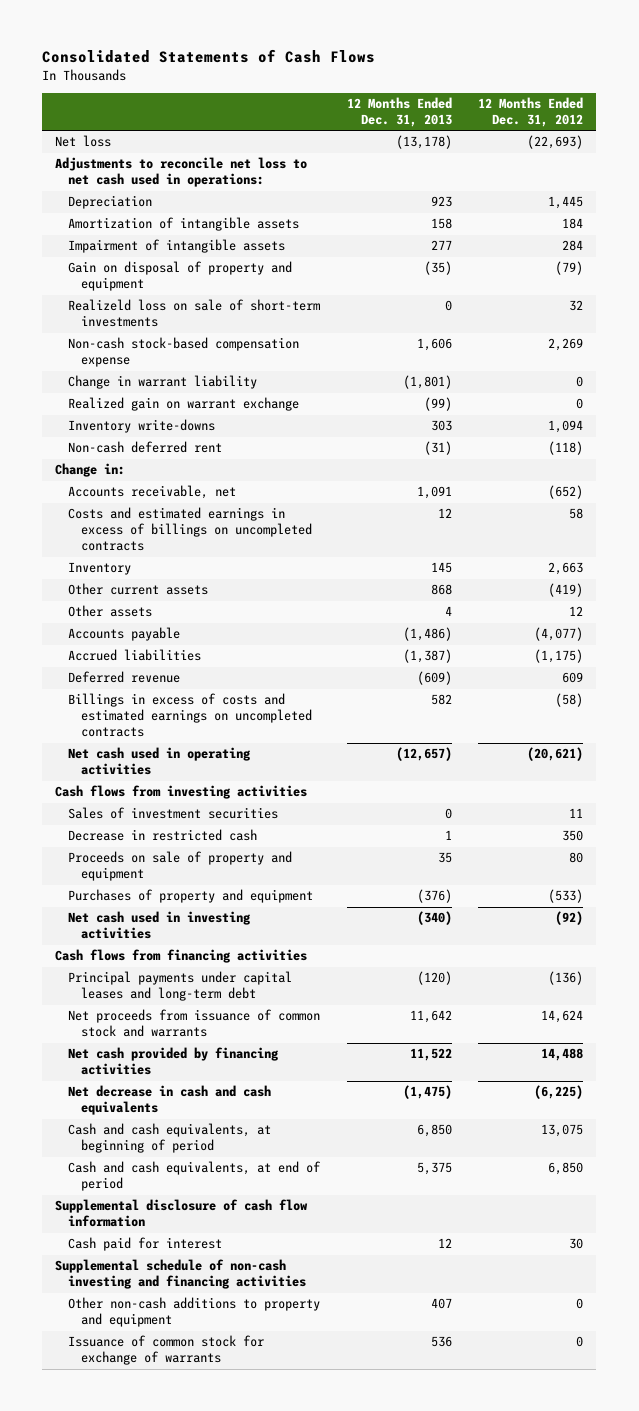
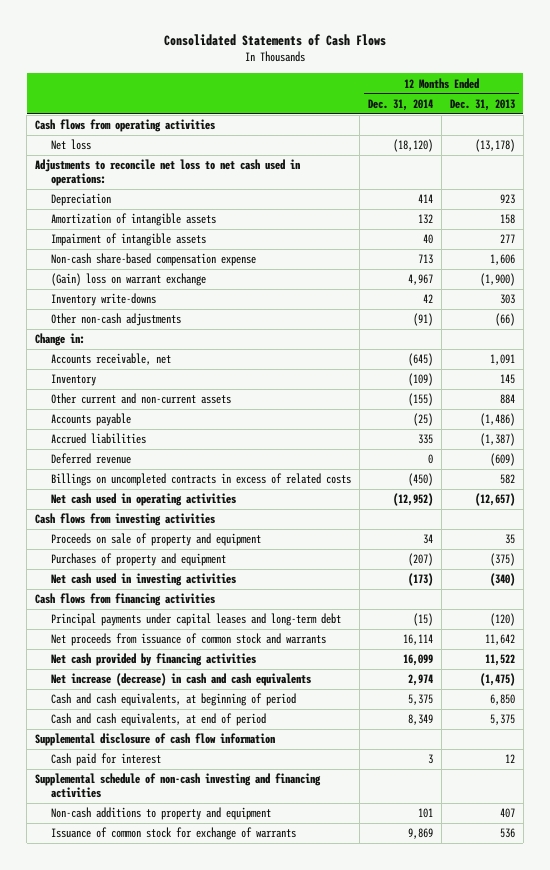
- | 12 Months Ended Dec. 31, 2013 | 12 Months Ended Dec. 31, 2012
+ | 12 Months Ended Dec. 31, 2014 | 12 Months Ended Dec. 31, 2013
+ Cash flows from operating activities
- Gain on disposal of property and equipment | (35) | (79)
- Realizeld loss on sale of short-term investments | 0 | 32
- Non-cash stock-based compensation expense | 1,606 | 2,269
- Change in warrant liability | (1,801) | 0
- Realized gain on warrant exchange | (99) | 0
+ Non-cash share-based compensation expense | 713 | 1,606
+ (Gain) loss on warrant exchange | 4,967 | (1,900)
- Non-cash deferred rent | (31) | (118)
+ Other non-cash adjustments | (91) | (66)
- Costs and estimated earnings in excess of billings on uncompleted contracts | 12 | 58
- Other current assets | 868 | (419)
- Other assets | 4 | 12
+ Other current and non-current assets | (155) | 884
- Billings in excess of costs and estimated earnings on uncompleted contracts | 582 | (58)
+ Billings on uncompleted contracts in excess of related costs | (450) | 582
- Sales of investment securities | 0 | 11
- Decrease in restricted cash | 1 | 350
- Purchases of property and equipment | (376) | (533)
+ Purchases of property and equipment | (207) | (375)
- Net decrease in cash and cash equivalents | (1,475) | (6,225)
+ Net increase (decrease) in cash and cash equivalents | 2,974 | (1,475)
- Other non-cash additions to property and equipment | 407 | 0
+ Non-cash additions to property and equipment | 101 | 407

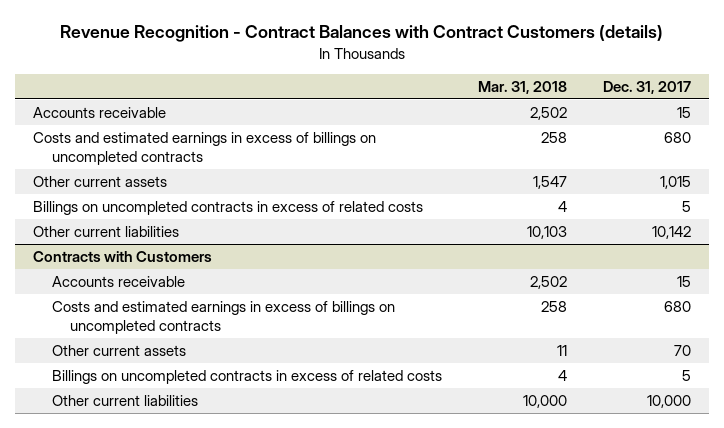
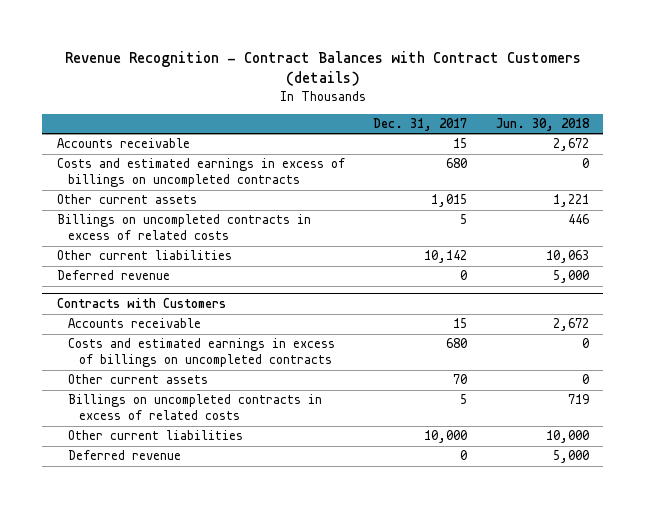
- | Mar. 31, 2018 | Dec. 31, 2017
+ | Dec. 31, 2017 | Jun. 30, 2018
+ Deferred revenue | 0 | 5,000
@ Contracts with Customers
+ Deferred revenue | 0 | 5,000

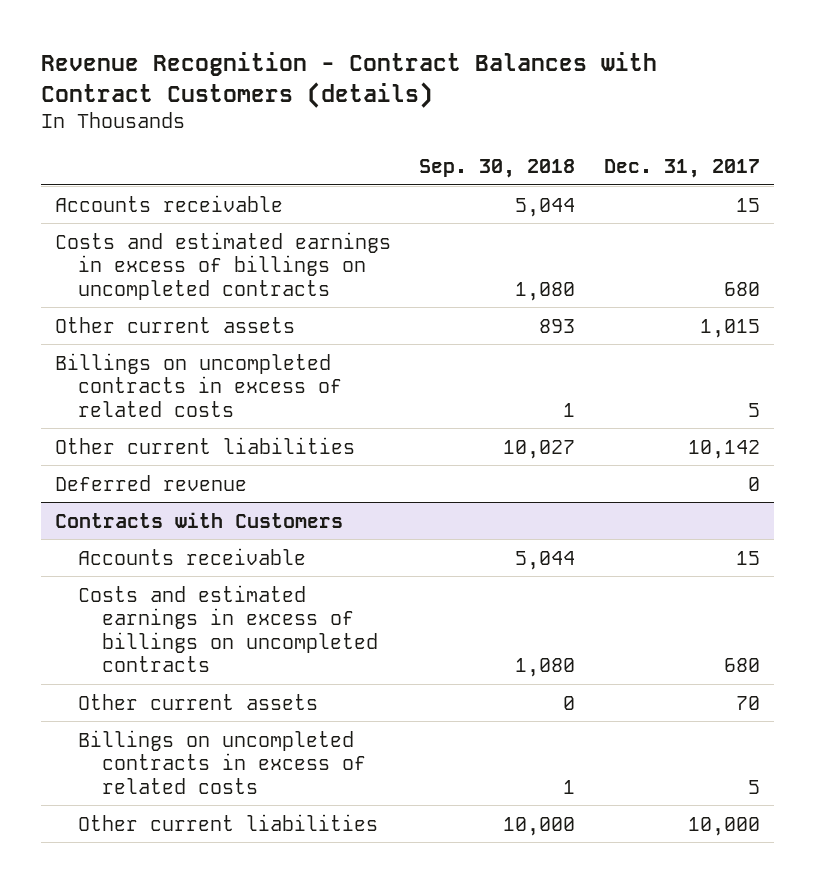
- | Dec. 31, 2017 | Jun. 30, 2018
+ | Sep. 30, 2018 | Dec. 31, 2017
@ Contracts with Customers
- Deferred revenue | 0 | 5,000

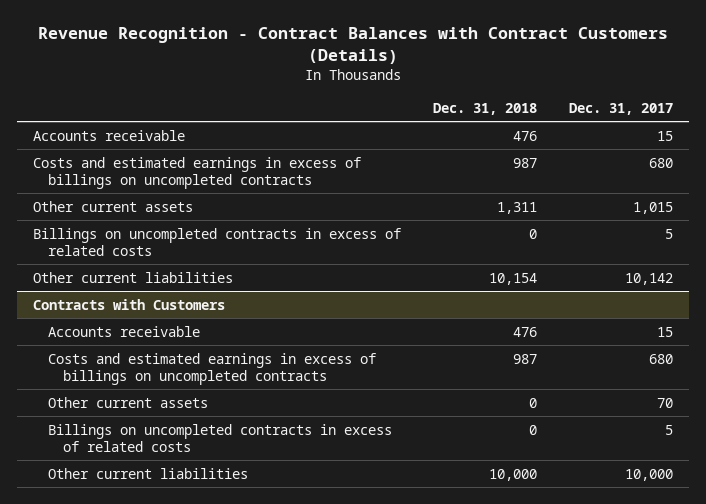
- Revenue Recognition - Contract Balances with Contract Customers (details)
+ Revenue Recognition - Contract Balances with Contract Customers (Details)
- | Sep. 30, 2018 | Dec. 31, 2017
+ | Dec. 31, 2018 | Dec. 31, 2017
- Deferred revenue | | 0

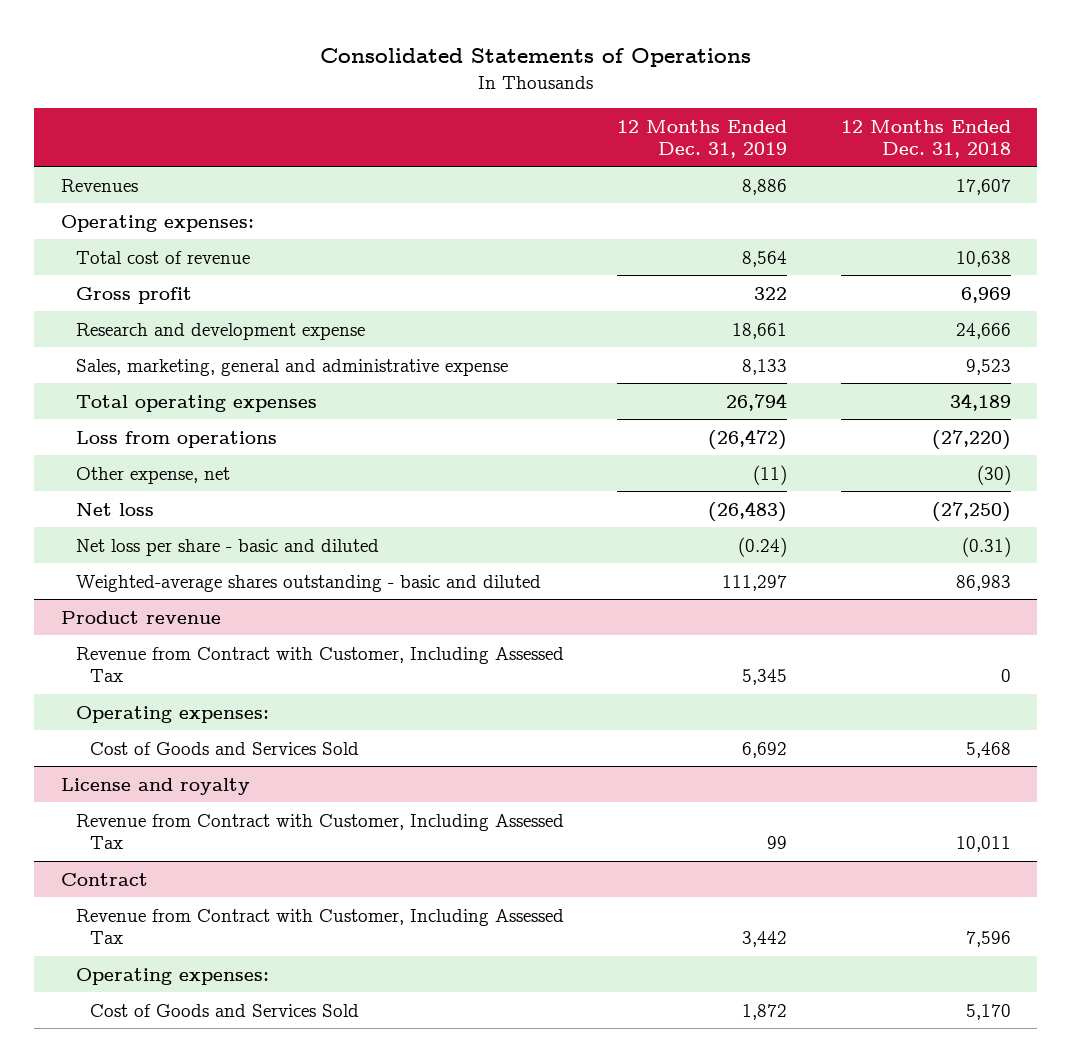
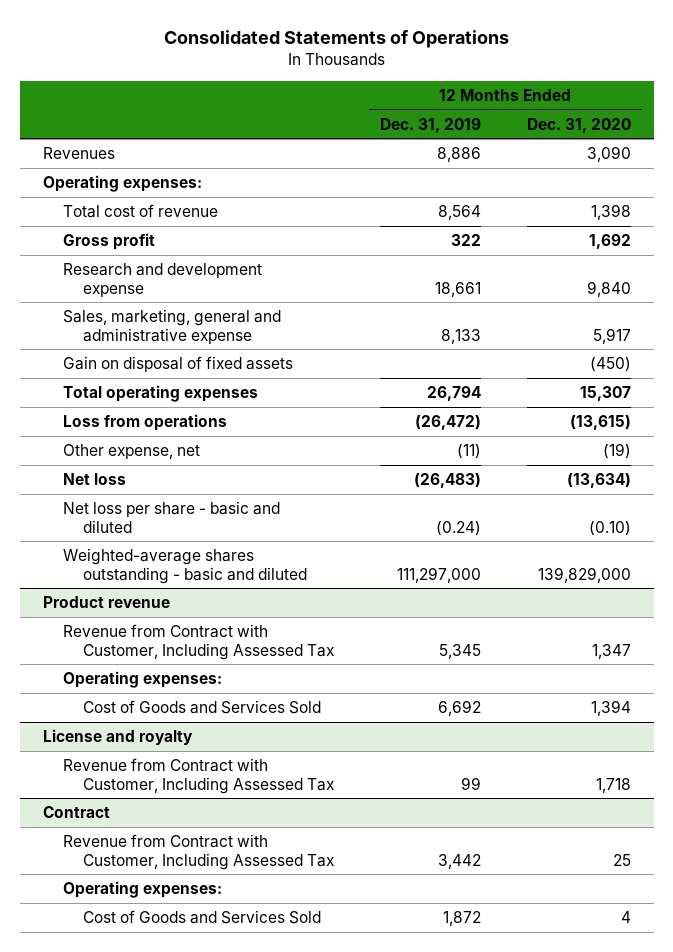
- | 12 Months Ended Dec. 31, 2019 | 12 Months Ended Dec. 31, 2018
+ | 12 Months Ended Dec. 31, 2019 | 12 Months Ended Dec. 31, 2020
+ Gain on disposal of fixed assets | | (450)
- Weighted-average shares outstanding - basic and diluted | 111,297 | 86,983
+ Weighted-average shares outstanding - basic and diluted | 111,297,000 | 139,829,000

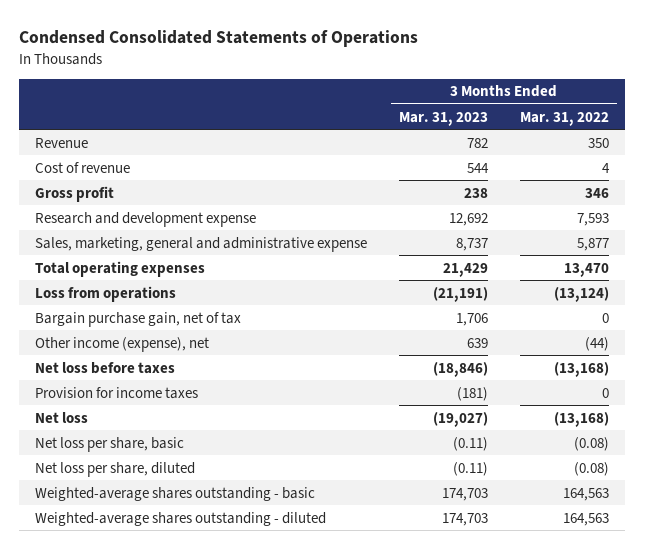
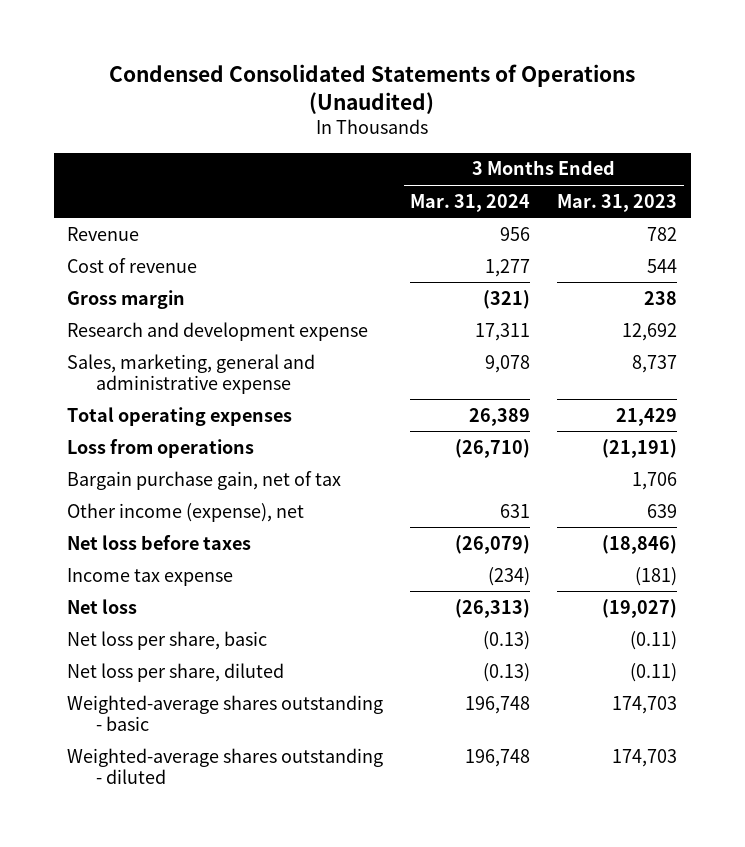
- Condensed Consolidated Statements of Operations
+ Condensed Consolidated Statements of Operations (Unaudited)
- | 3 Months Ended Mar. 31, 2023 | 3 Months Ended Mar. 31, 2022
+ | 3 Months Ended Mar. 31, 2024 | 3 Months Ended Mar. 31, 2023
- Gross profit | 238 | 346
+ Gross margin | (321) | 238
- Provision for income taxes | (181) | 0
+ Income tax expense | (234) | (181)

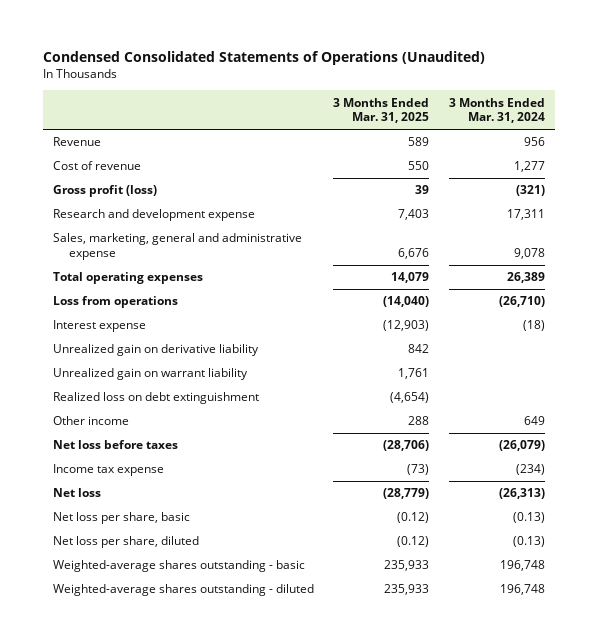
- | 3 Months Ended Mar. 31, 2024 | 3 Months Ended Mar. 31, 2023
+ | 3 Months Ended Mar. 31, 2025 | 3 Months Ended Mar. 31, 2024
- Gross margin | (321) | 238
+ Gross profit (loss) | 39 | (321)
- Bargain purchase gain, net of tax | | 1,706
- Other income (expense), net | 631 | 639
+ Interest expense | (12,903) | (18)
+ Unrealized gain on derivative liability | 842 |
+ Unrealized gain on warrant liability | 1,761 |
+ Realized loss on debt extinguishment | (4,654) |
+ Other income | 288 | 649

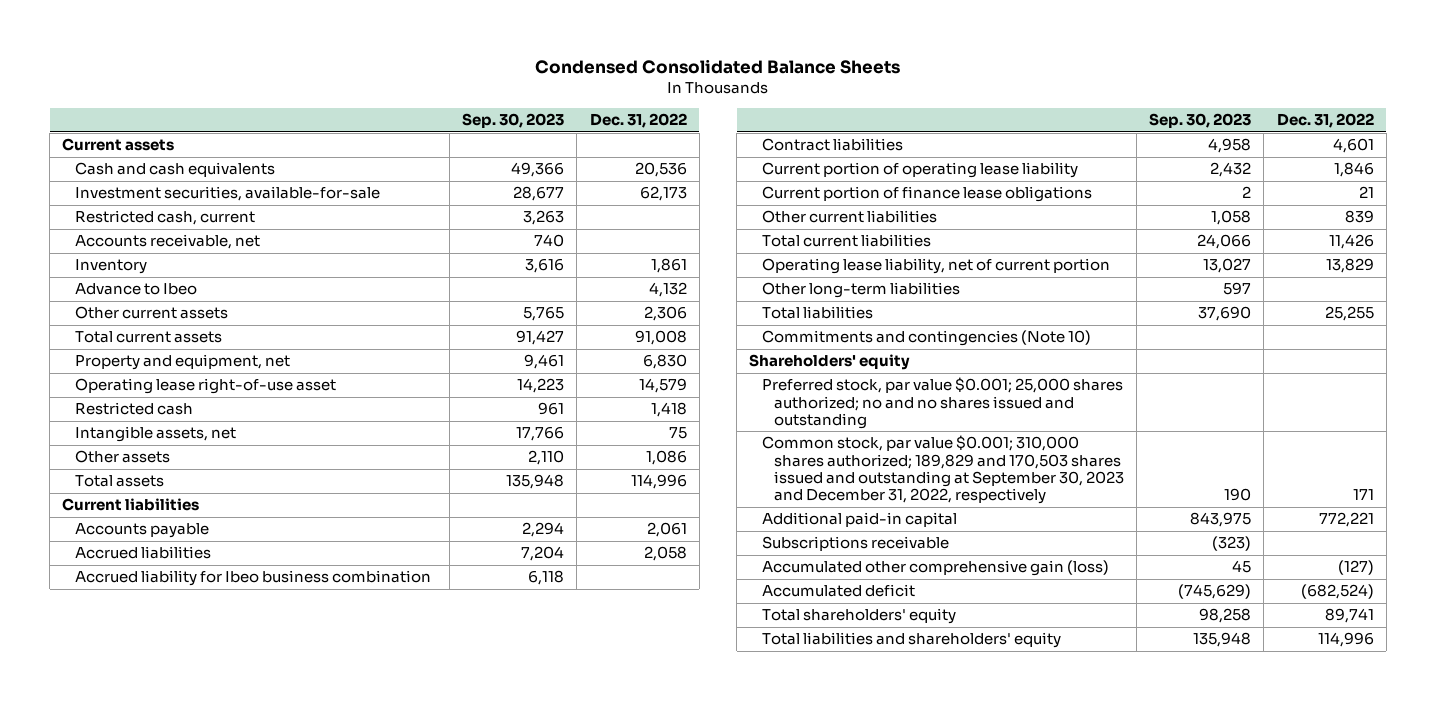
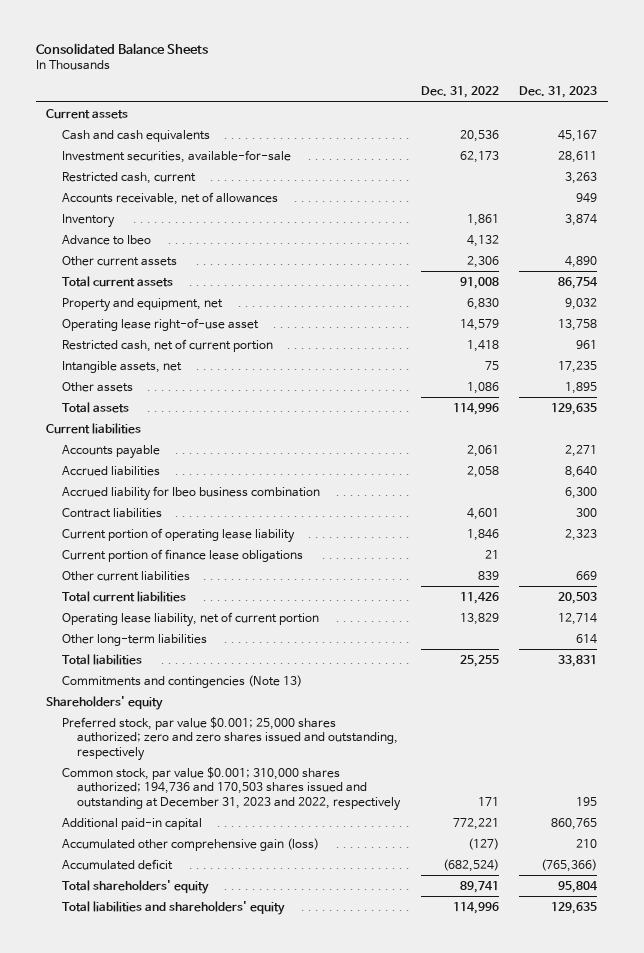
- Condensed Consolidated Balance Sheets
+ Consolidated Balance Sheets
- | Sep. 30, 2023 | Dec. 31, 2022
+ | Dec. 31, 2022 | Dec. 31, 2023
- Accounts receivable, net | 740 |
+ Accounts receivable, net of allowances | | 949
- Restricted cash | 961 | 1,418
+ Restricted cash, net of current portion | 1,418 | 961
- Commitments and contingencies (Note 10)
+ Commitments and contingencies (Note 13)
- Preferred stock, par value $0.001; 25,000 shares authorized; no and no shares issued and outstanding
- Common stock, par value $0.001; 310,000 shares authorized; 189,829 and 170,503 shares issued and outstanding at September 30, 2023 and December 31, 2022, respectively | 190 | 171
+ Preferred stock, par value $0.001; 25,000 shares authorized; zero and zero shares issued and outstanding, respectively
+ Common stock, par value $0.001; 310,000 shares authorized; 194,736 and 170,503 shares issued and outstanding at December 31, 2023 and 2022, respectively | 171 | 195
- Subscriptions receivable | (323) |

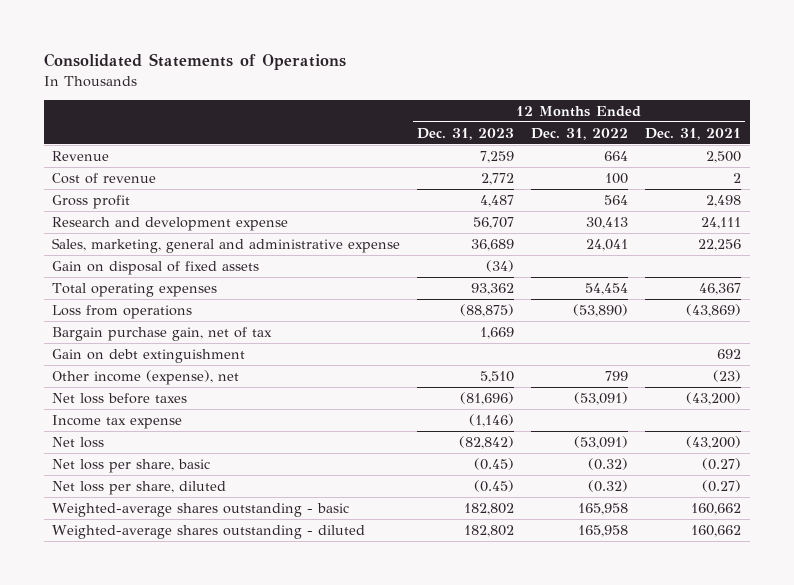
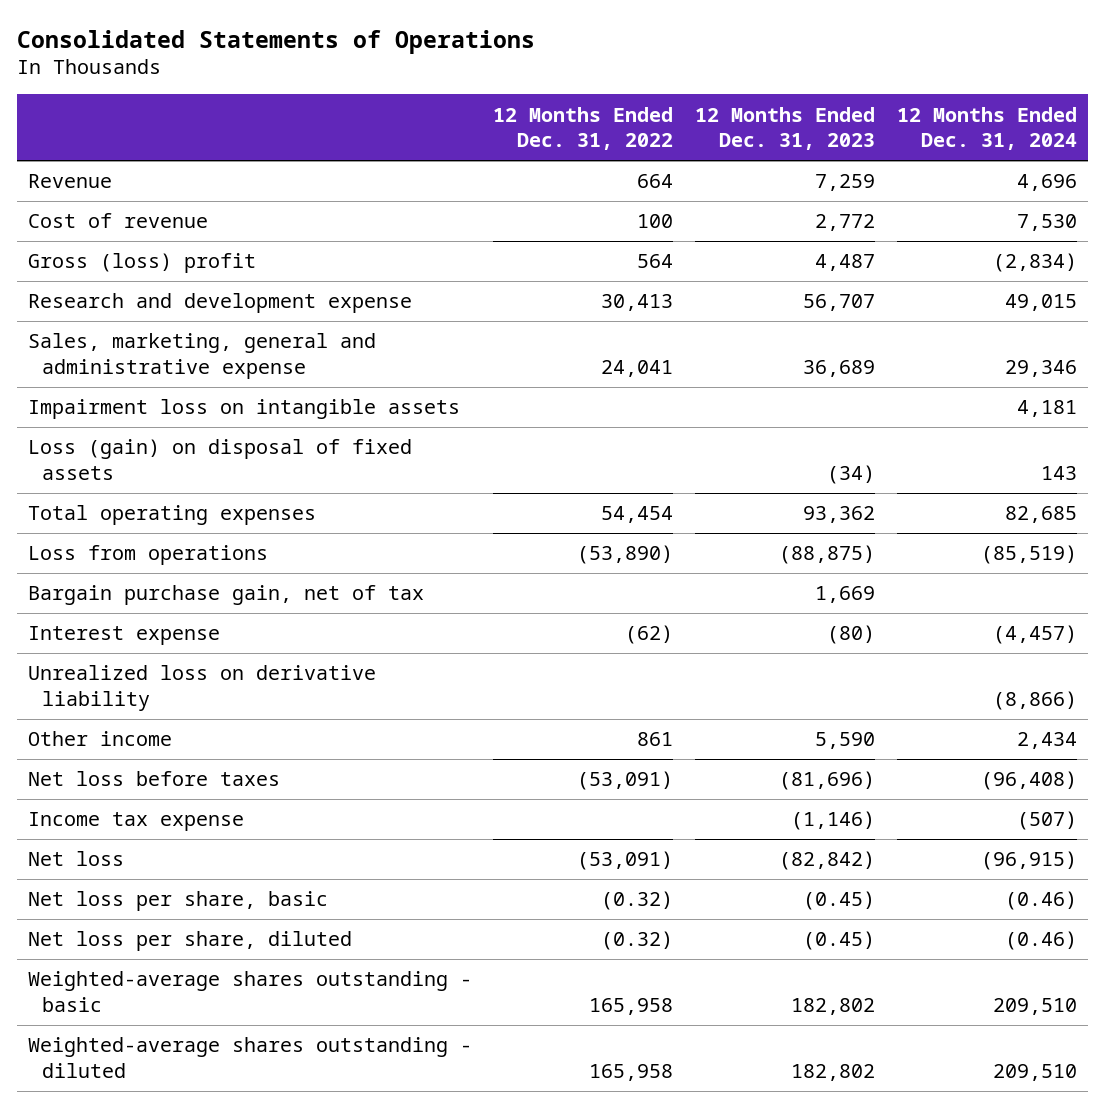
- | 12 Months Ended Dec. 31, 2023 | 12 Months Ended Dec. 31, 2022 | 12 Months Ended Dec. 31, 2021
+ | 12 Months Ended Dec. 31, 2022 | 12 Months Ended Dec. 31, 2023 | 12 Months Ended Dec. 31, 2024
- Gross profit | 4,487 | 564 | 2,498
+ Gross (loss) profit | 564 | 4,487 | (2,834)
- Gain on disposal of fixed assets | (34) | |
+ Impairment loss on intangible assets | | | 4,181
+ Loss (gain) on disposal of fixed assets | | (34) | 143
- Gain on debt extinguishment | | | 692
- Other income (expense), net | 5,510 | 799 | (23)
+ Interest expense | (62) | (80) | (4,457)
+ Unrealized loss on derivative liability | | | (8,866)
+ Other income | 861 | 5,590 | 2,434

